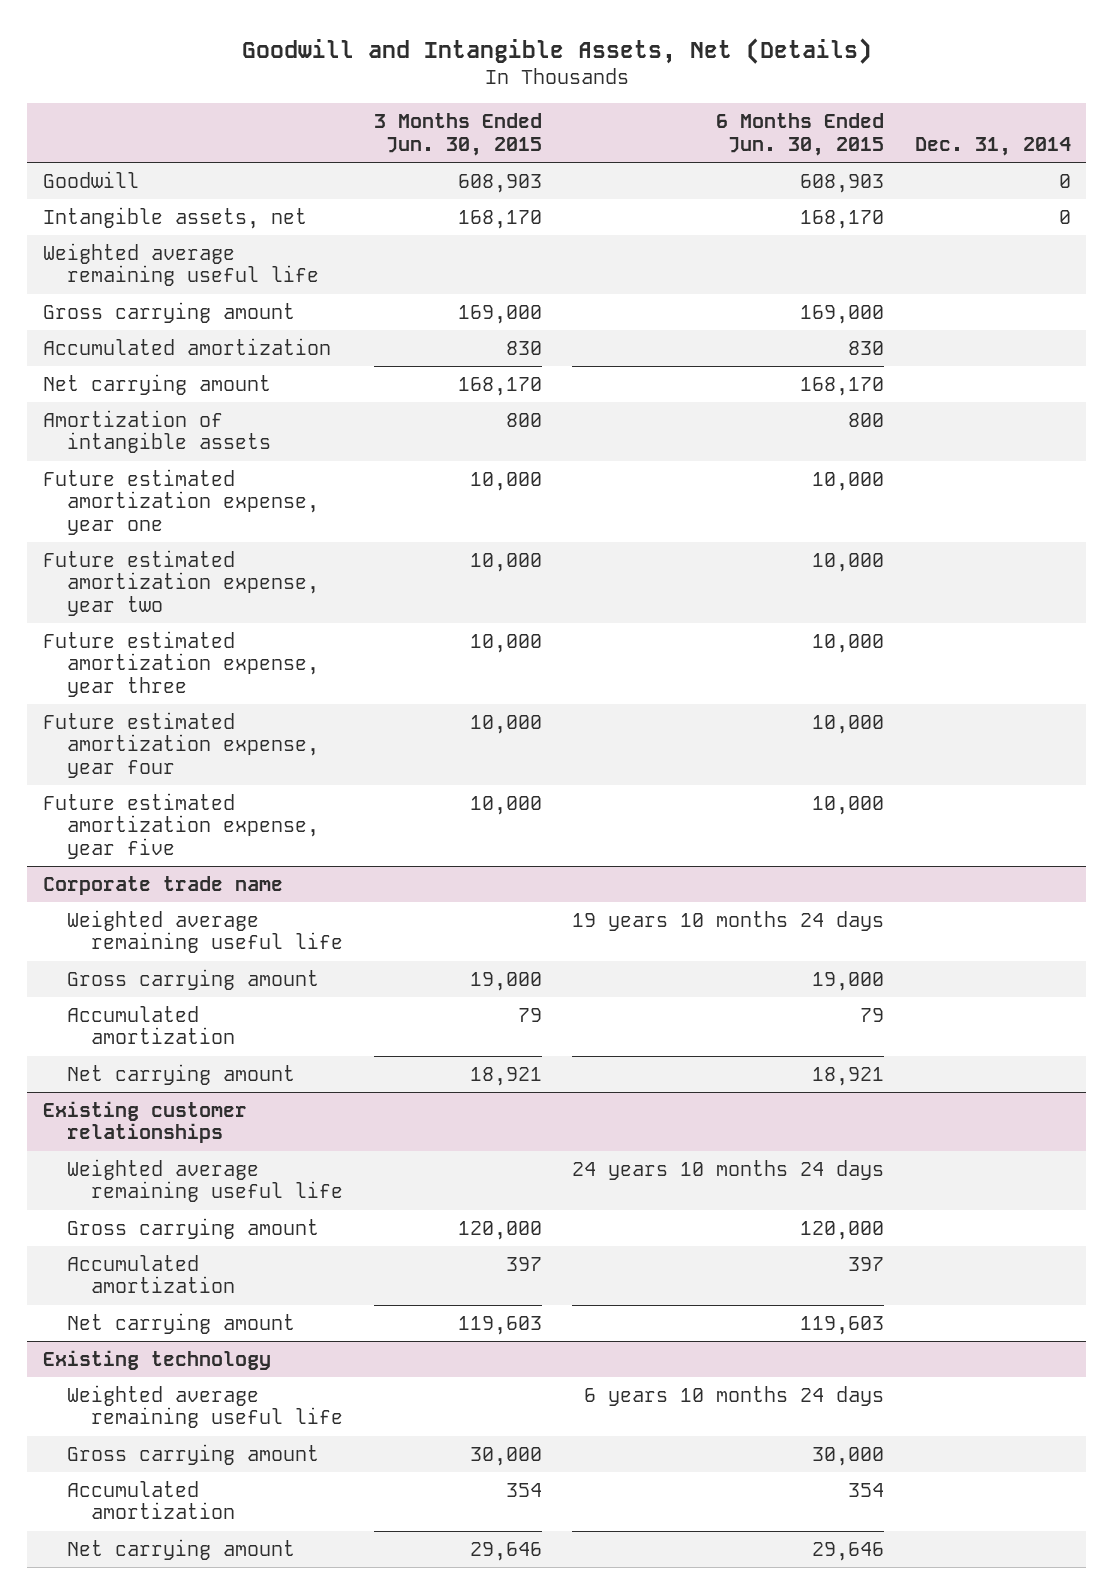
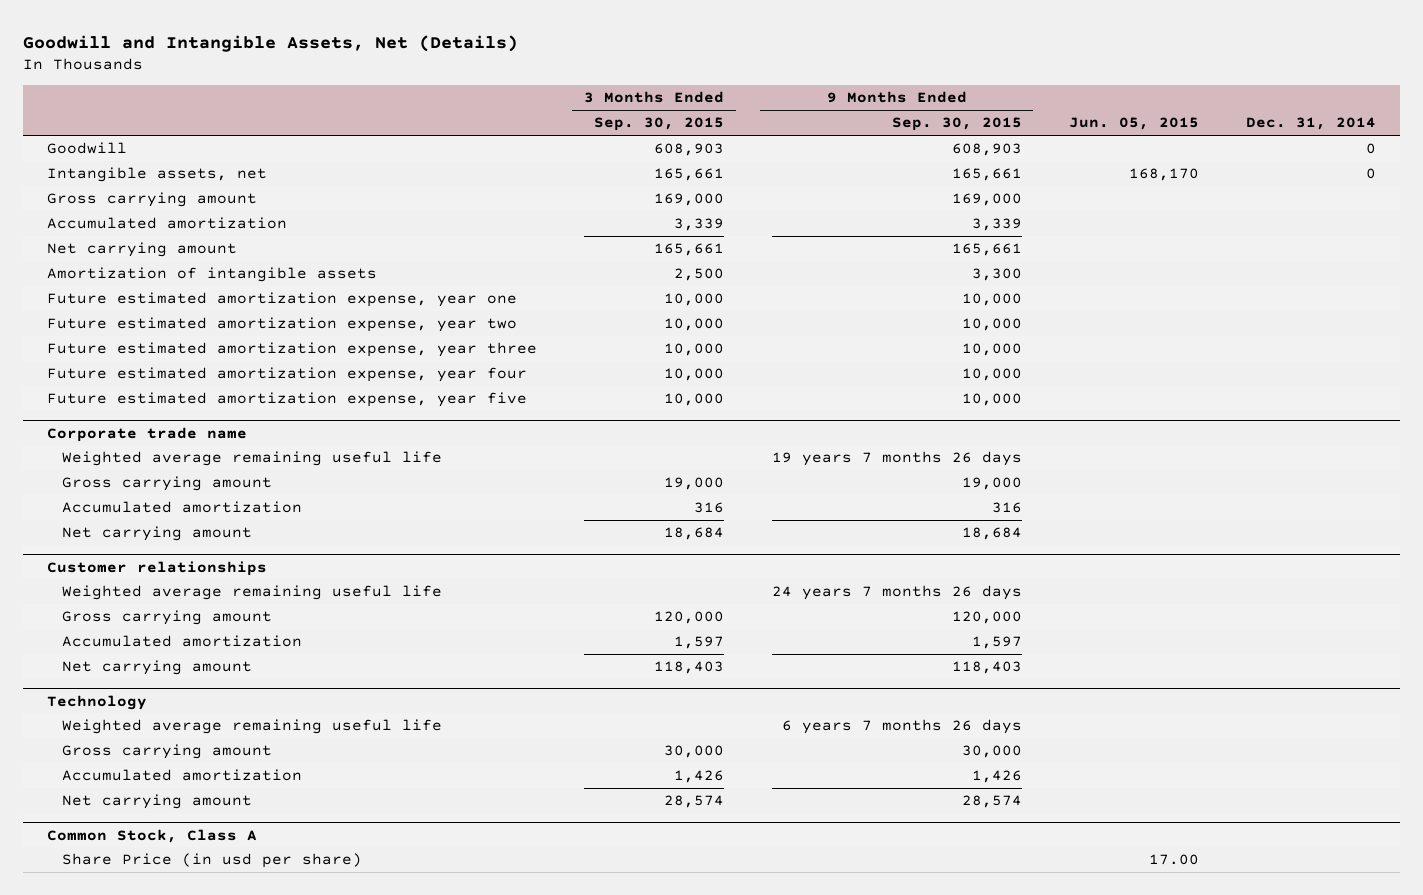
- | 3 Months Ended Jun. 30, 2015 | 6 Months Ended Jun. 30, 2015 | Dec. 31, 2014
+ | 3 Months Ended Sep. 30, 2015 | 9 Months Ended Sep. 30, 2015 | Jun. 05, 2015 | Dec. 31, 2014
- Weighted average remaining useful life
- Existing customer relationships
+ Customer relationships
- Existing technology
+ Technology
+ Common Stock, Class A
+ Share Price (in usd per share) | | | 17.00 |

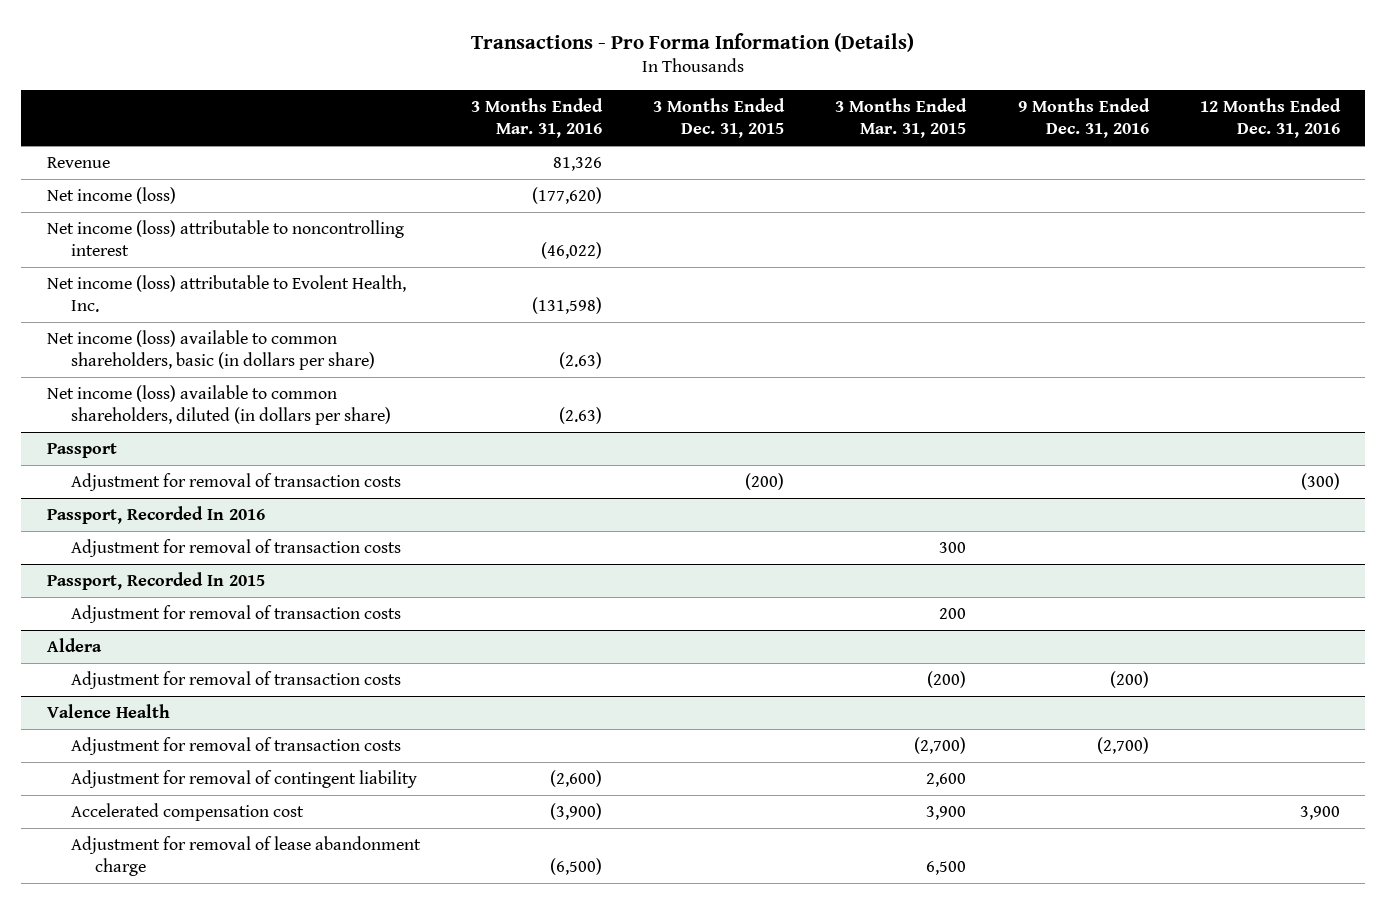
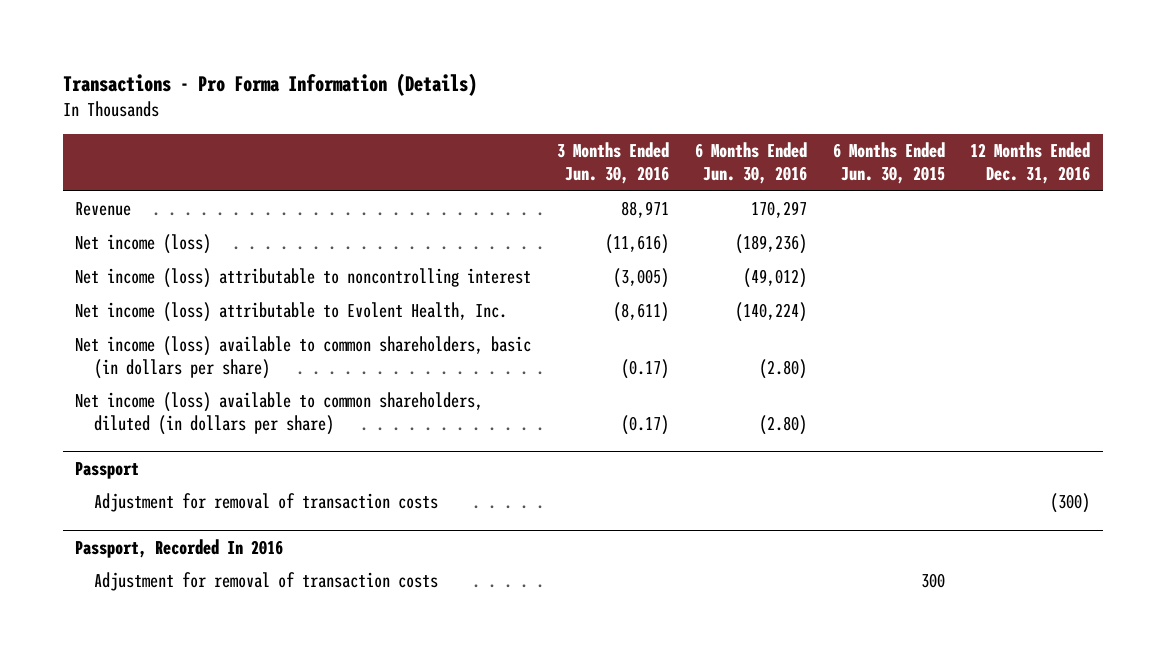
- | 3 Months Ended Mar. 31, 2016 | 3 Months Ended Dec. 31, 2015 | 3 Months Ended Mar. 31, 2015 | 9 Months Ended Dec. 31, 2016 | 12 Months Ended Dec. 31, 2016
+ | 3 Months Ended Jun. 30, 2016 | 6 Months Ended Jun. 30, 2016 | 6 Months Ended Jun. 30, 2015 | 12 Months Ended Dec. 31, 2016
- Passport, Recorded In 2015
- Adjustment for removal of transaction costs | | | 200 | |
- Aldera
- Adjustment for removal of transaction costs | | | (200) | (200) |
- Valence Health
- Adjustment for removal of transaction costs | | | (2,700) | (2,700) |
- Adjustment for removal of contingent liability | (2,600) | | 2,600 | |
- Accelerated compensation cost | (3,900) | | 3,900 | | 3,900
- Adjustment for removal of lease abandonment charge | (6,500) | | 6,500 | |

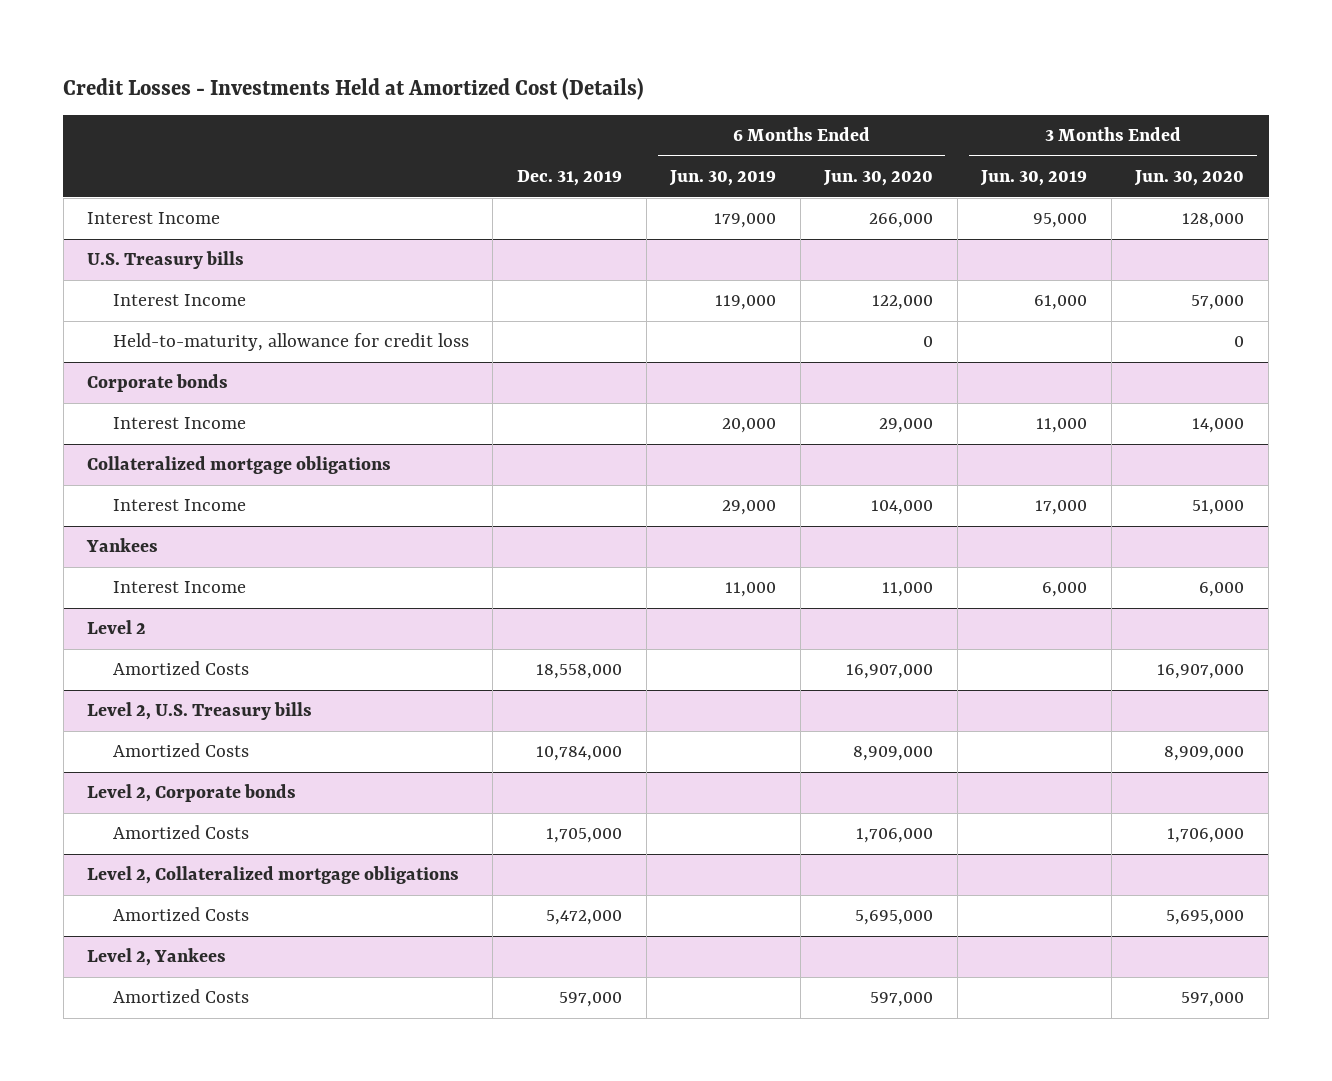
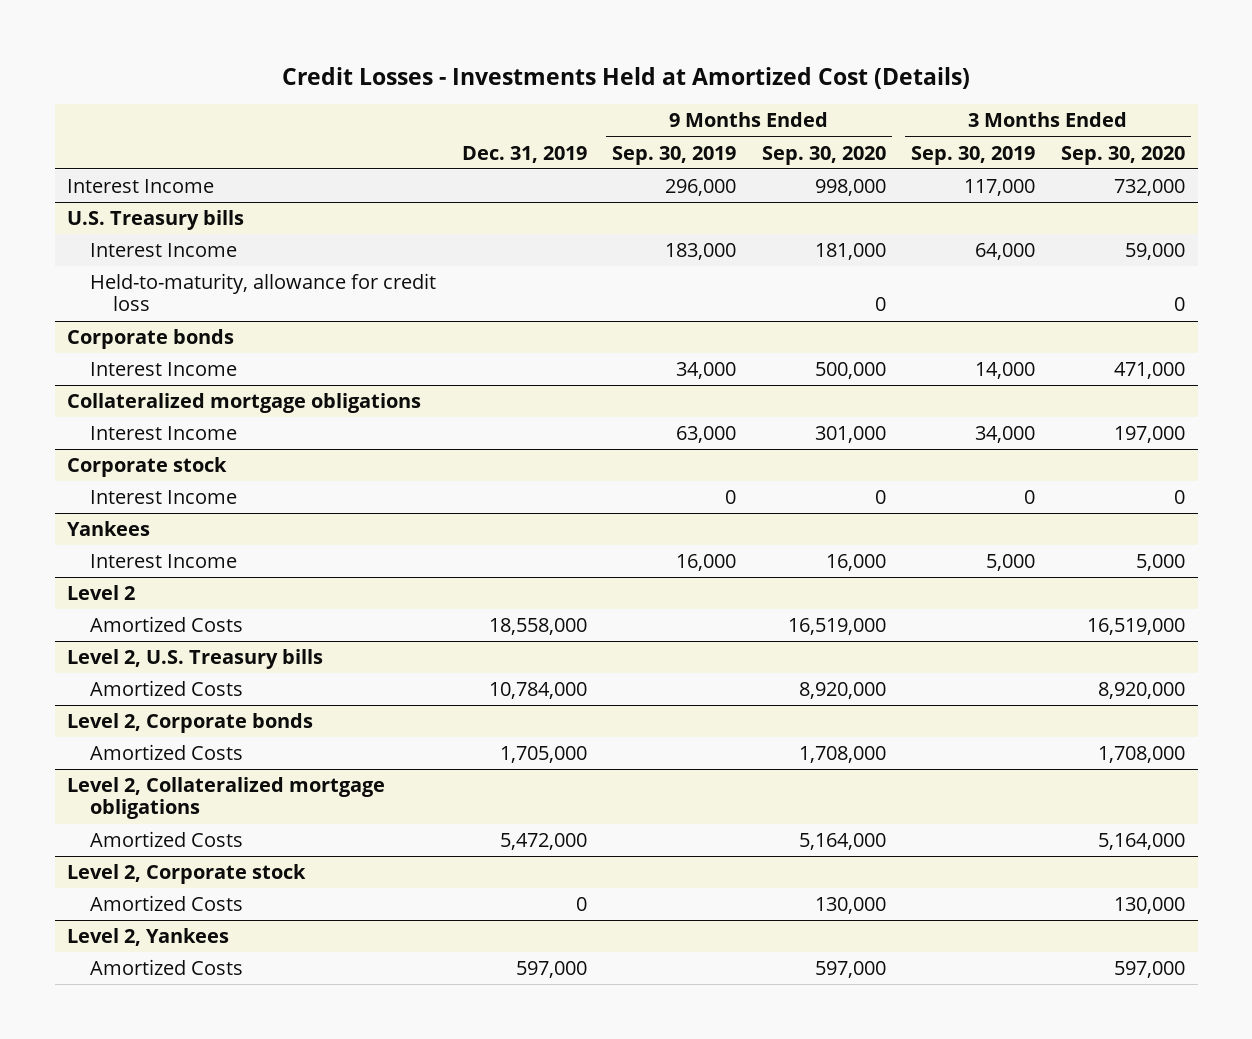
- | Dec. 31, 2019 | 6 Months Ended Jun. 30, 2019 | 6 Months Ended Jun. 30, 2020 | 3 Months Ended Jun. 30, 2019 | 3 Months Ended Jun. 30, 2020
+ | Dec. 31, 2019 | 9 Months Ended Sep. 30, 2019 | 9 Months Ended Sep. 30, 2020 | 3 Months Ended Sep. 30, 2019 | 3 Months Ended Sep. 30, 2020
+ Corporate stock
+ Interest Income | | 0 | 0 | 0 | 0
+ Level 2, Corporate stock
+ Amortized Costs | 0 | | 130,000 | | 130,000

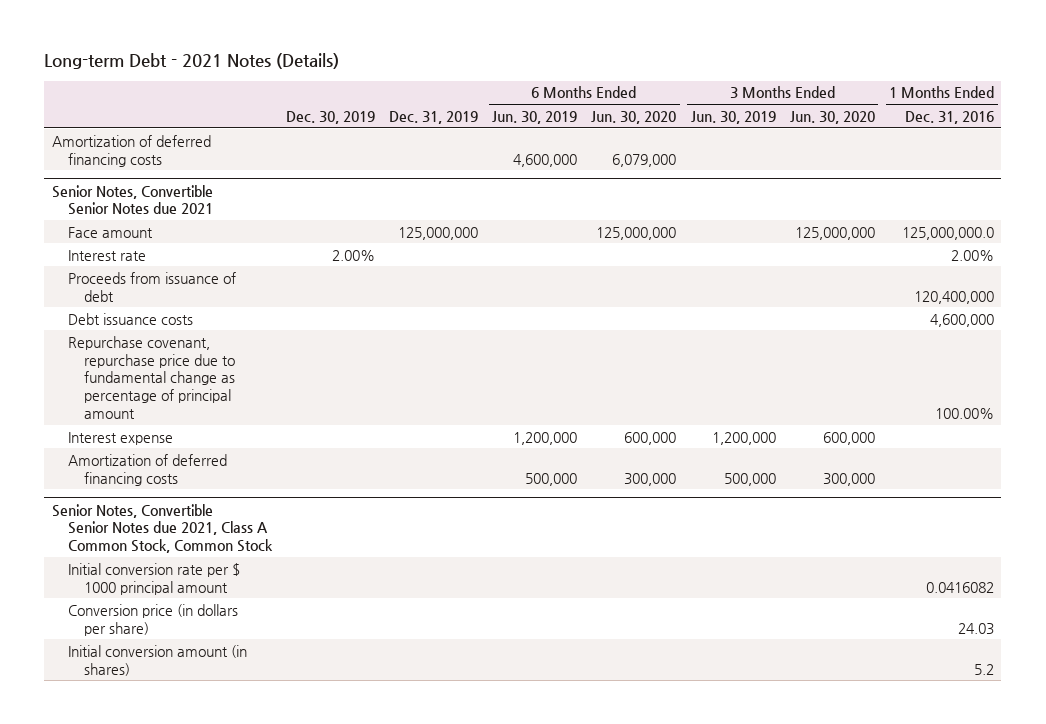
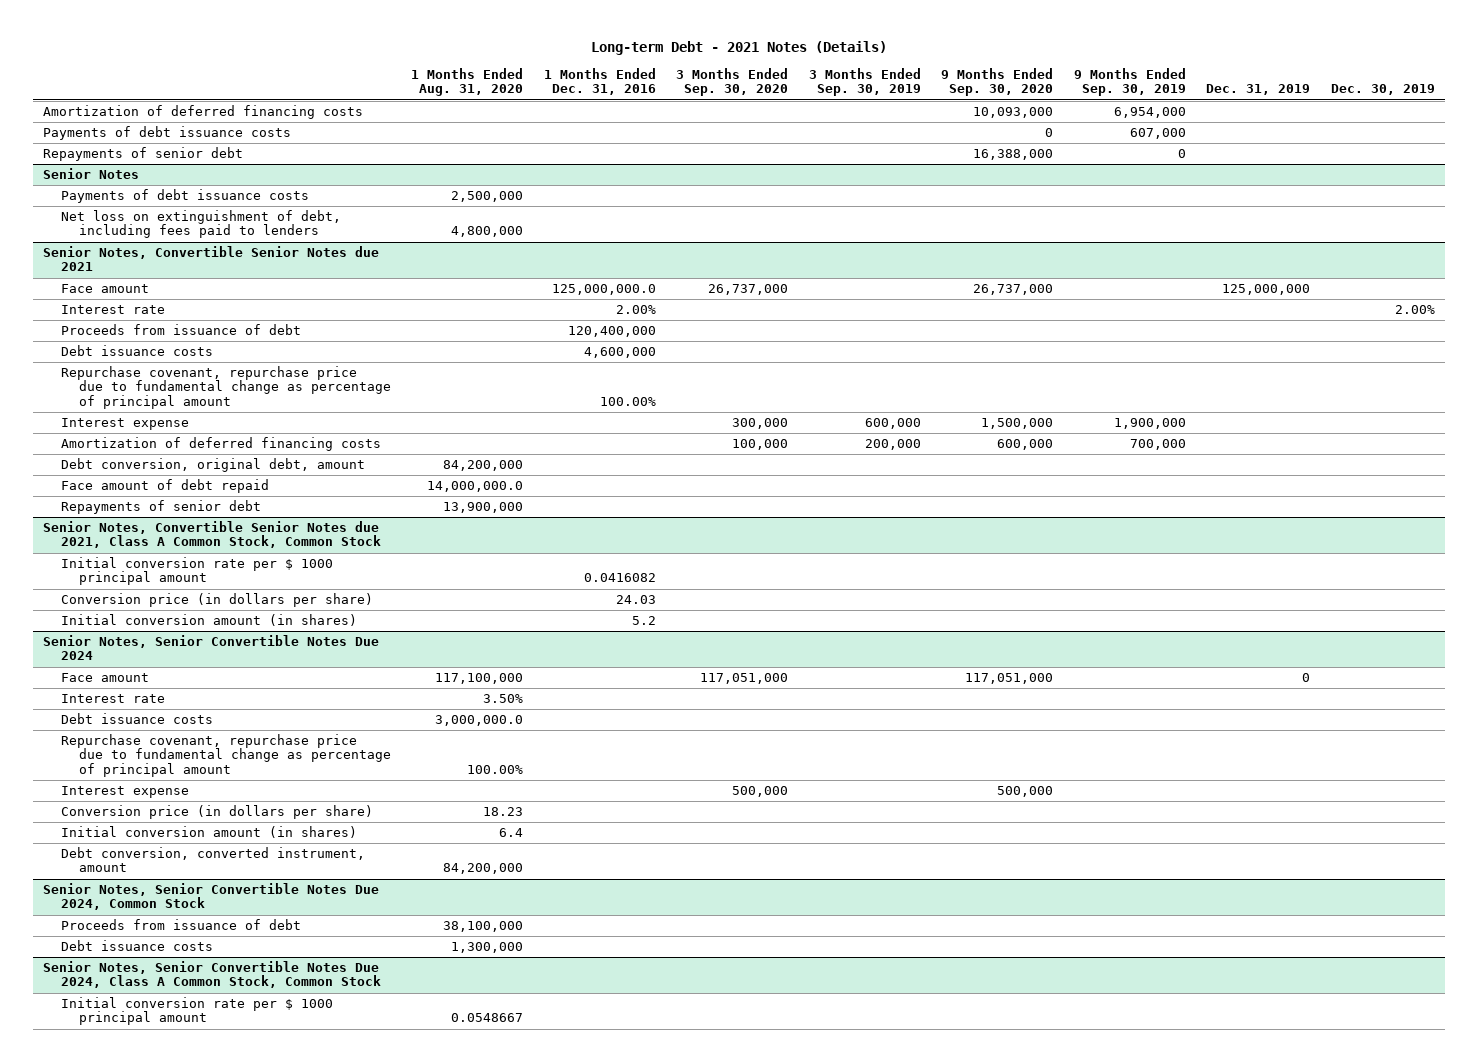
- | Dec. 30, 2019 | Dec. 31, 2019 | 6 Months Ended Jun. 30, 2019 | 6 Months Ended Jun. 30, 2020 | 3 Months Ended Jun. 30, 2019 | 3 Months Ended Jun. 30, 2020 | 1 Months Ended Dec. 31, 2016
+ | 1 Months Ended Aug. 31, 2020 | 1 Months Ended Dec. 31, 2016 | 3 Months Ended Sep. 30, 2020 | 3 Months Ended Sep. 30, 2019 | 9 Months Ended Sep. 30, 2020 | 9 Months Ended Sep. 30, 2019 | Dec. 31, 2019 | Dec. 30, 2019
+ Payments of debt issuance costs | | | | | 0 | 607,000 | |
+ Repayments of senior debt | | | | | 16,388,000 | 0 | |
+ Senior Notes
+ Payments of debt issuance costs | 2,500,000 | | | | | | |
+ Net loss on extinguishment of debt, including fees paid to lenders | 4,800,000 | | | | | | |
@ Senior Notes, Convertible Senior Notes due 2021
+ Debt conversion, original debt, amount | 84,200,000 | | | | | | |
+ Face amount of debt repaid | 14,000,000.0 | | | | | | |
+ Repayments of senior debt | 13,900,000 | | | | | | |
+ Senior Notes, Senior Convertible Notes Due 2024
+ Face amount | 117,100,000 | | 117,051,000 | | 117,051,000 | | 0 |
+ Interest rate | 3.50% | | | | | | |
+ Debt issuance costs | 3,000,000.0 | | | | | | |
+ Repurchase covenant, repurchase price due to fundamental change as percentage of principal amount | 100.00% | | | | | | |
+ Interest expense | | | 500,000 | | 500,000 | | |
+ Conversion price (in dollars per share) | 18.23 | | | | | | |
+ Initial conversion amount (in shares) | 6.4 | | | | | | |
+ Debt conversion, converted instrument, amount | 84,200,000 | | | | | | |
+ Senior Notes, Senior Convertible Notes Due 2024, Common Stock
+ Proceeds from issuance of debt | 38,100,000 | | | | | | |
+ Debt issuance costs | 1,300,000 | | | | | | |
+ Senior Notes, Senior Convertible Notes Due 2024, Class A Common Stock, Common Stock
+ Initial conversion rate per $ 1000 principal amount | 0.0548667 | | | | | | |

